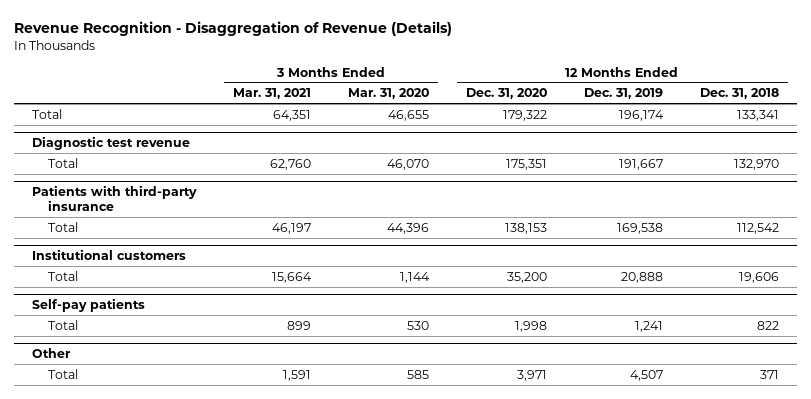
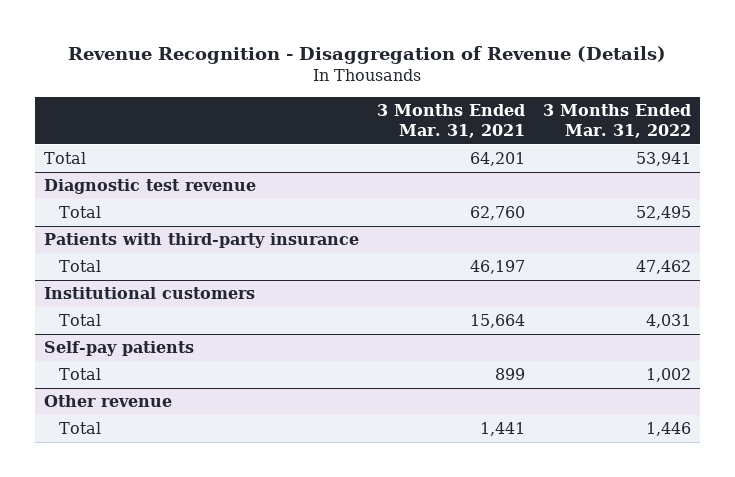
- | 3 Months Ended Mar. 31, 2021 | 3 Months Ended Mar. 31, 2020 | 12 Months Ended Dec. 31, 2020 | 12 Months Ended Dec. 31, 2019 | 12 Months Ended Dec. 31, 2018
+ | 3 Months Ended Mar. 31, 2021 | 3 Months Ended Mar. 31, 2022
- Total | 64,351 | 46,655 | 179,322 | 196,174 | 133,341
+ Total | 64,201 | 53,941
- Other
- Total | 1,591 | 585 | 3,971 | 4,507 | 371
+ Other revenue
+ Total | 1,441 | 1,446

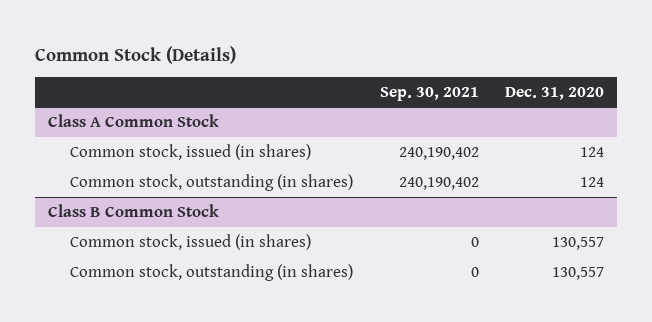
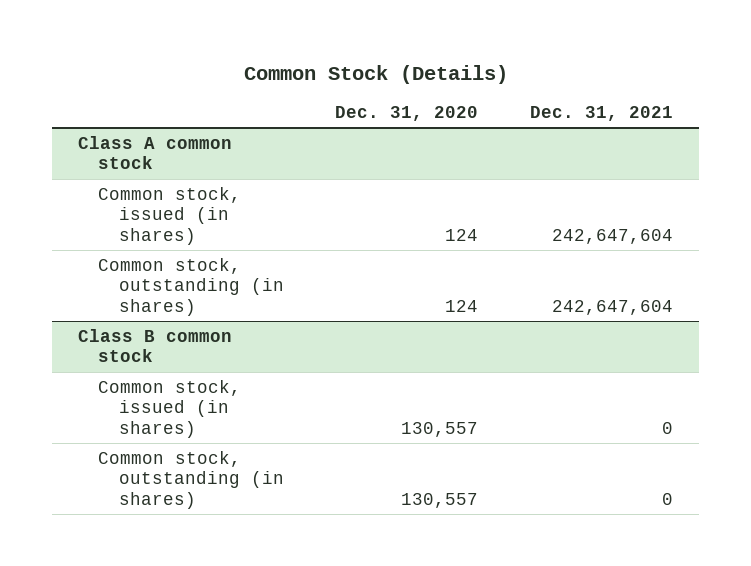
- | Sep. 30, 2021 | Dec. 31, 2020
+ | Dec. 31, 2020 | Dec. 31, 2021
- Class A Common Stock
+ Class A common stock
- Class B Common Stock
+ Class B common stock

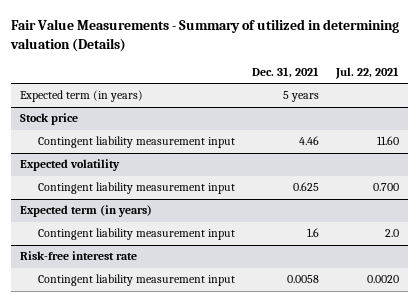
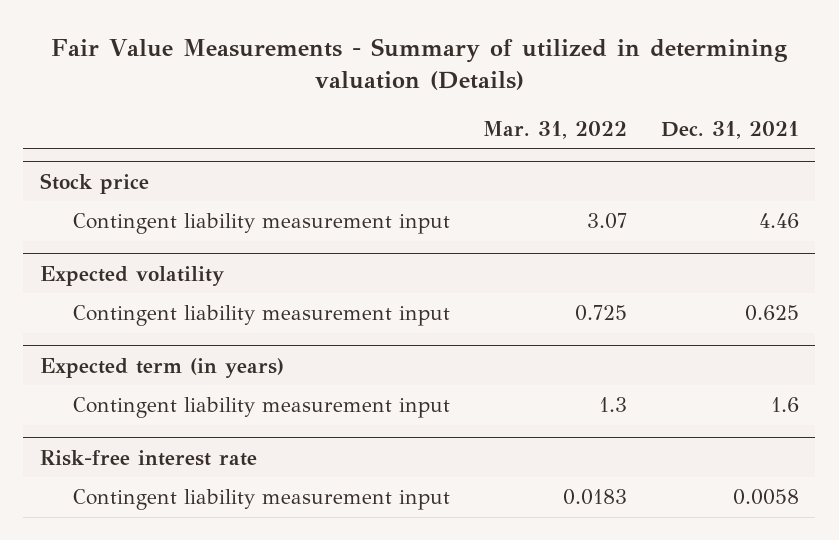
- | Dec. 31, 2021 | Jul. 22, 2021
+ | Mar. 31, 2022 | Dec. 31, 2021
- Expected term (in years) | 5 years |

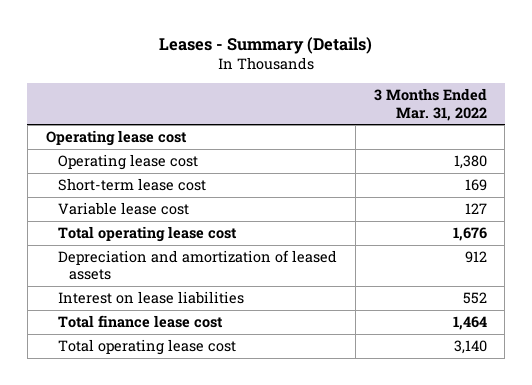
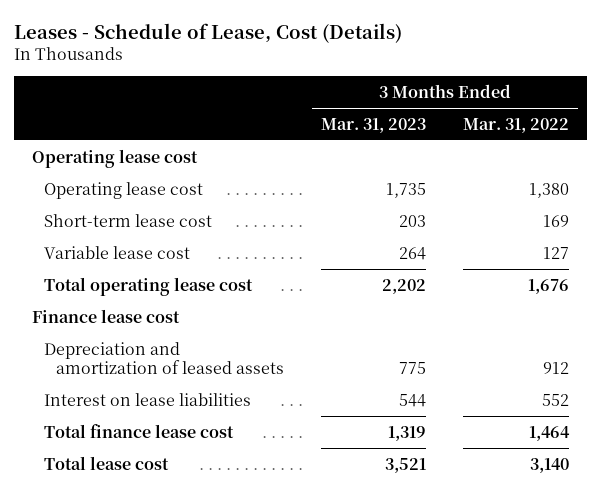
- Leases - Summary (Details)
+ Leases - Schedule of Lease, Cost (Details)
- | 3 Months Ended Mar. 31, 2022
+ | 3 Months Ended Mar. 31, 2023 | 3 Months Ended Mar. 31, 2022
+ Finance lease cost
- Total operating lease cost | 3,140
+ Total lease cost | 3,521 | 3,140

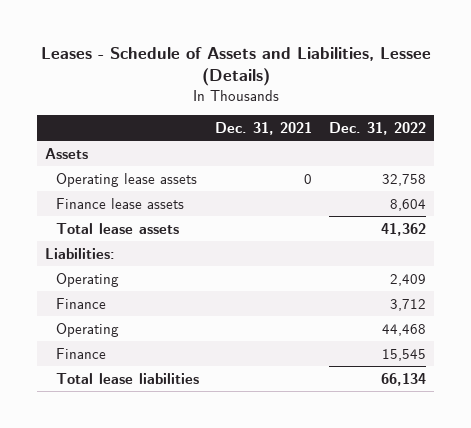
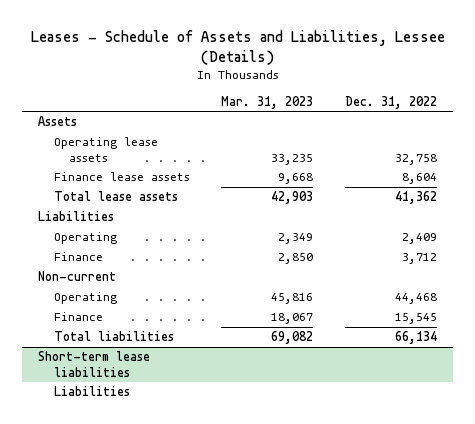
- | Dec. 31, 2021 | Dec. 31, 2022
+ | Mar. 31, 2023 | Dec. 31, 2022
- Liabilities:
+ Liabilities
+ Non-current
- Total lease liabilities | | 66,134
+ Total liabilities | 69,082 | 66,134
+ Short-term lease liabilities
+ Liabilities

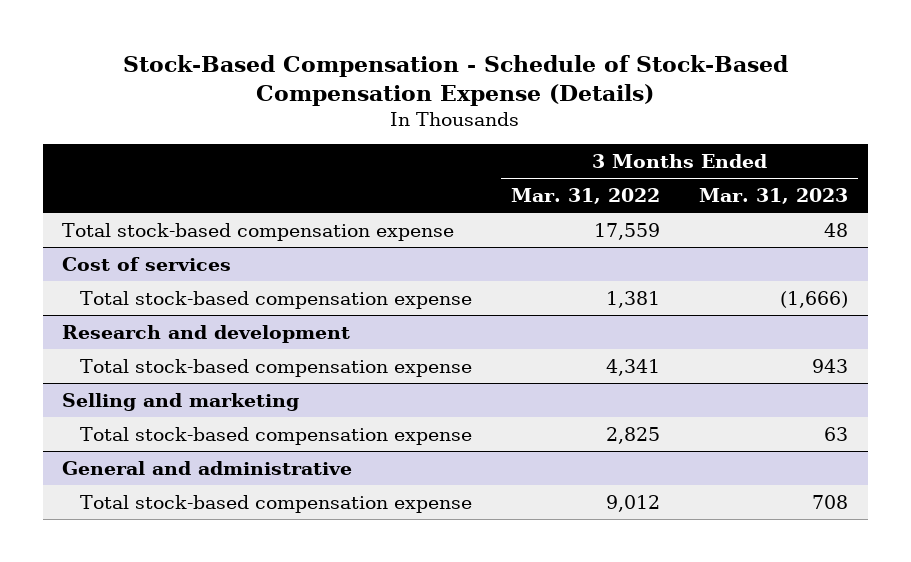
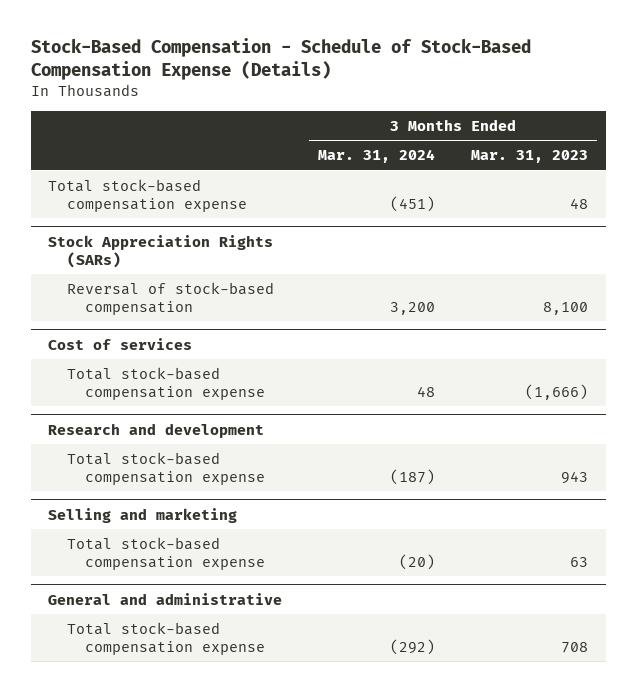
- | 3 Months Ended Mar. 31, 2022 | 3 Months Ended Mar. 31, 2023
+ | 3 Months Ended Mar. 31, 2024 | 3 Months Ended Mar. 31, 2023
+ Stock Appreciation Rights (SARs)
+ Reversal of stock-based compensation | 3,200 | 8,100

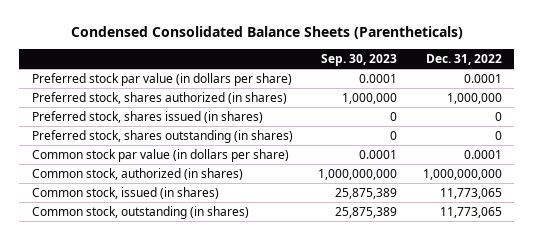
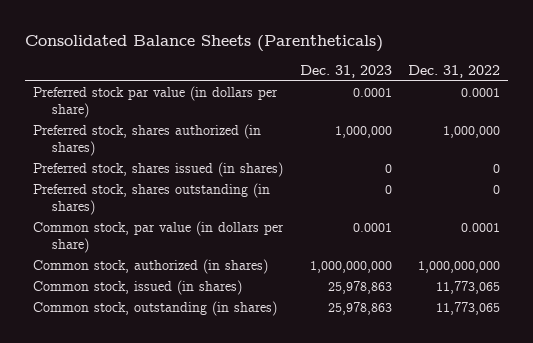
- Condensed Consolidated Balance Sheets (Parentheticals)
+ Consolidated Balance Sheets (Parentheticals)
- | Sep. 30, 2023 | Dec. 31, 2022
+ | Dec. 31, 2023 | Dec. 31, 2022
- Common stock par value (in dollars per share) | 0.0001 | 0.0001
+ Common stock, par value (in dollars per share) | 0.0001 | 0.0001

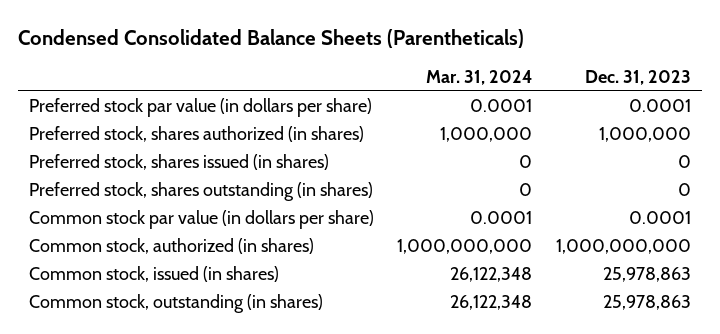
- Consolidated Balance Sheets (Parentheticals)
+ Condensed Consolidated Balance Sheets (Parentheticals)
- | Dec. 31, 2023 | Dec. 31, 2022
+ | Mar. 31, 2024 | Dec. 31, 2023
- Common stock, par value (in dollars per share) | 0.0001 | 0.0001
+ Common stock par value (in dollars per share) | 0.0001 | 0.0001

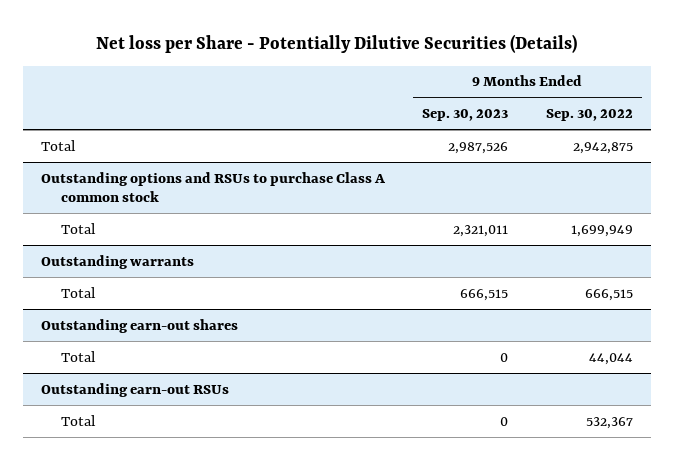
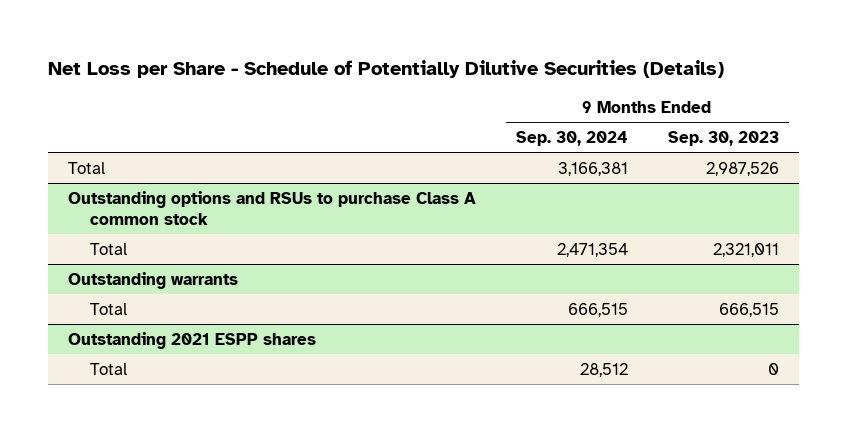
- Net loss per Share - Potentially Dilutive Securities (Details)
+ Net Loss per Share - Schedule of Potentially Dilutive Securities (Details)
- | 9 Months Ended Sep. 30, 2023 | 9 Months Ended Sep. 30, 2022
+ | 9 Months Ended Sep. 30, 2024 | 9 Months Ended Sep. 30, 2023
- Outstanding earn-out shares
- Total | 0 | 44,044
- Outstanding earn-out RSUs
+ Outstanding 2021 ESPP shares

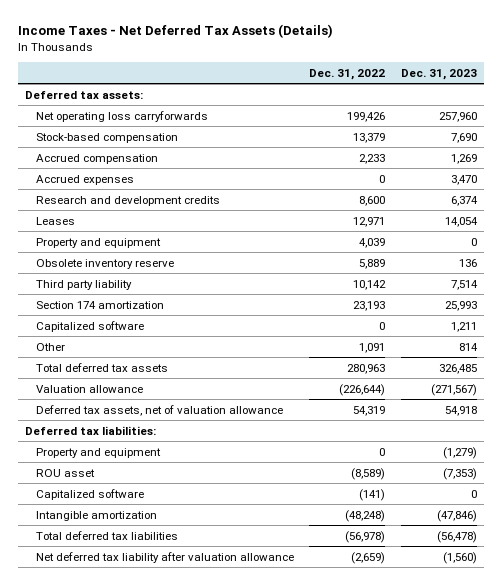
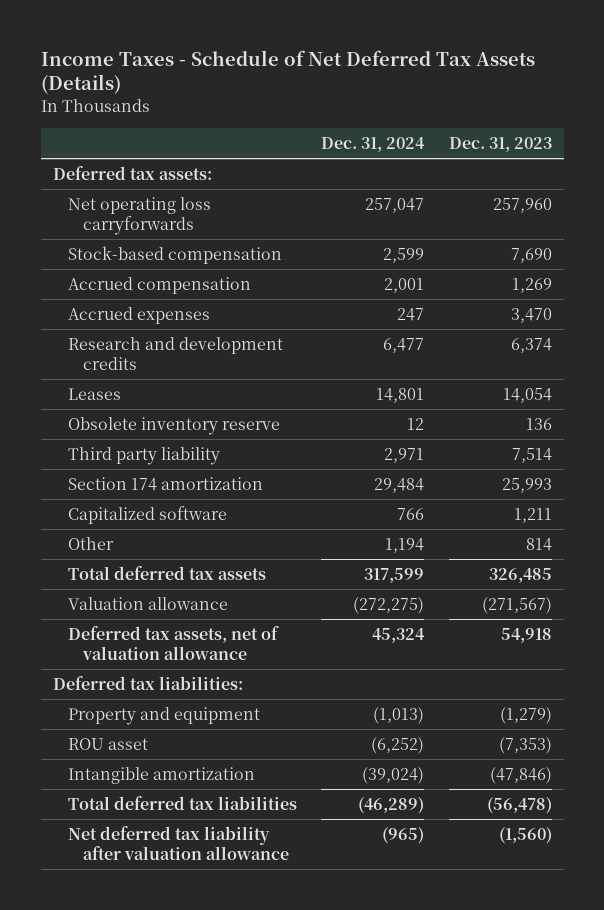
- Income Taxes - Net Deferred Tax Assets (Details)
+ Income Taxes - Schedule of Net Deferred Tax Assets (Details)
- | Dec. 31, 2022 | Dec. 31, 2023
+ | Dec. 31, 2024 | Dec. 31, 2023
- Property and equipment | 4,039 | 0
- Capitalized software | (141) | 0

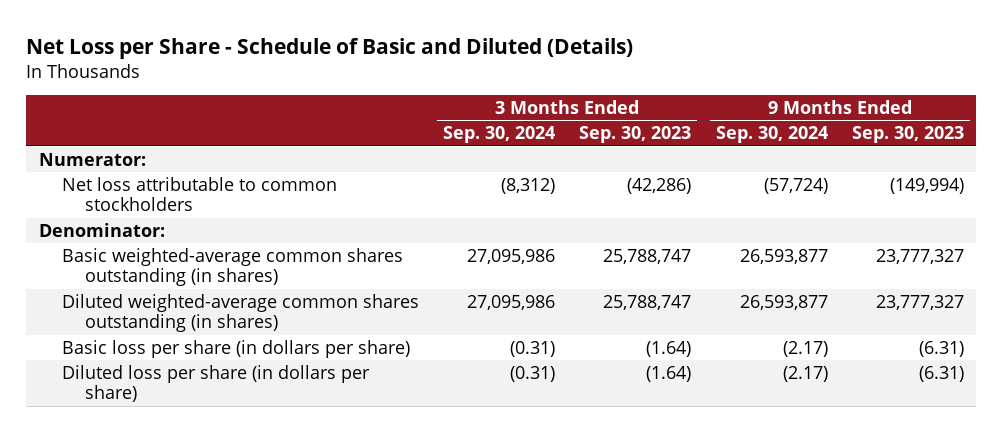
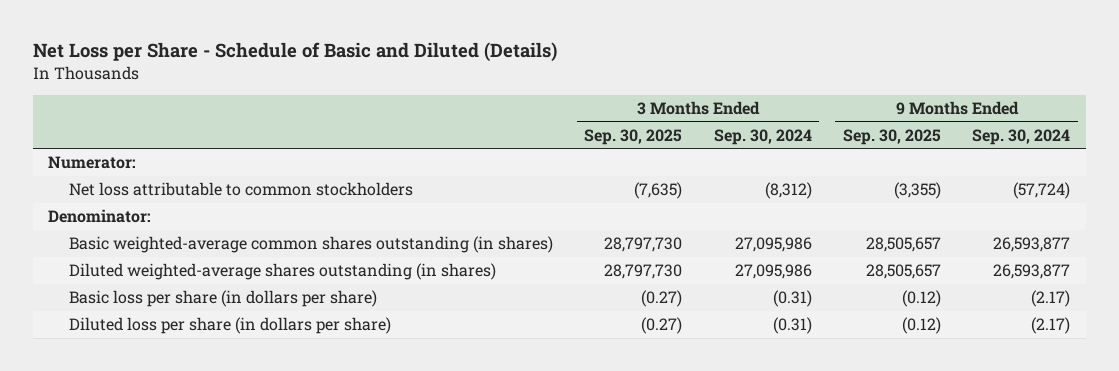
- | 3 Months Ended Sep. 30, 2024 | 3 Months Ended Sep. 30, 2023 | 9 Months Ended Sep. 30, 2024 | 9 Months Ended Sep. 30, 2023
+ | 3 Months Ended Sep. 30, 2025 | 3 Months Ended Sep. 30, 2024 | 9 Months Ended Sep. 30, 2025 | 9 Months Ended Sep. 30, 2024
- Diluted weighted-average common shares outstanding (in shares) | 27,095,986 | 25,788,747 | 26,593,877 | 23,777,327
+ Diluted weighted-average shares outstanding (in shares) | 28,797,730 | 27,095,986 | 28,505,657 | 26,593,877

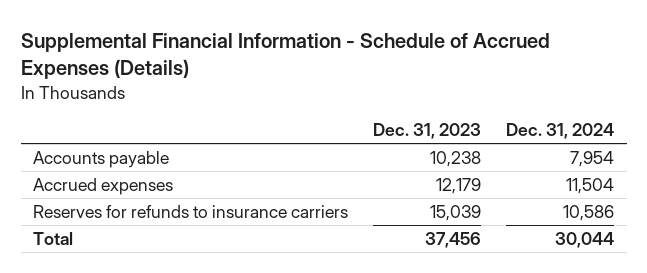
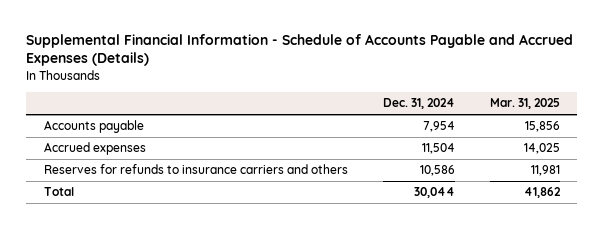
- Supplemental Financial Information - Schedule of Accrued Expenses (Details)
+ Supplemental Financial Information - Schedule of Accounts Payable and Accrued Expenses (Details)
- | Dec. 31, 2023 | Dec. 31, 2024
+ | Dec. 31, 2024 | Mar. 31, 2025
- Reserves for refunds to insurance carriers | 15,039 | 10,586
+ Reserves for refunds to insurance carriers and others | 10,586 | 11,981

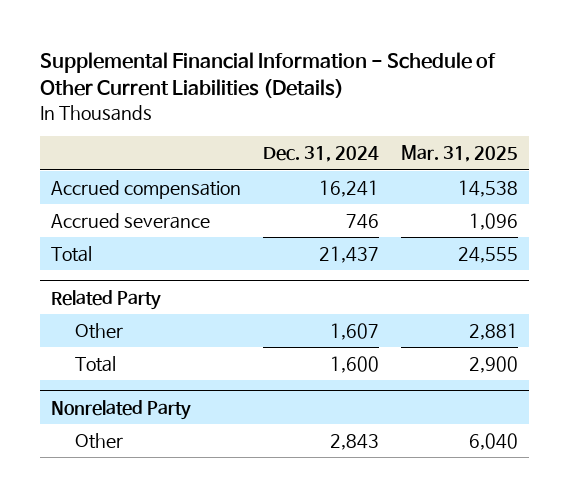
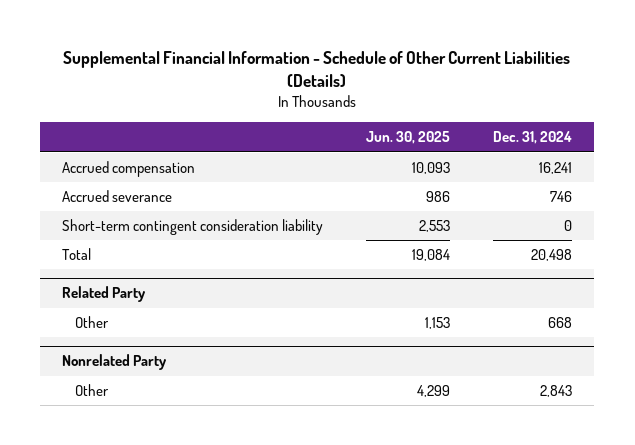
- | Dec. 31, 2024 | Mar. 31, 2025
+ | Jun. 30, 2025 | Dec. 31, 2024
- Total | 21,437 | 24,555
+ Short-term contingent consideration liability | 2,553 | 0
+ Total | 19,084 | 20,498
@ Related Party
- Other | 1,607 | 2,881
- Total | 1,600 | 2,900
+ Other | 1,153 | 668

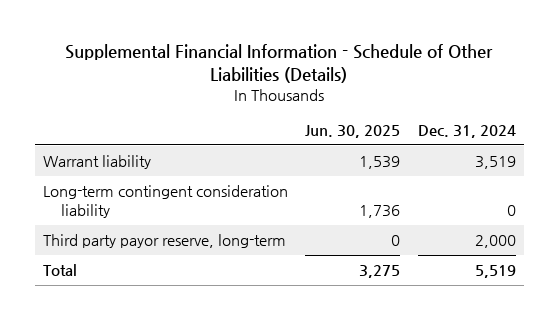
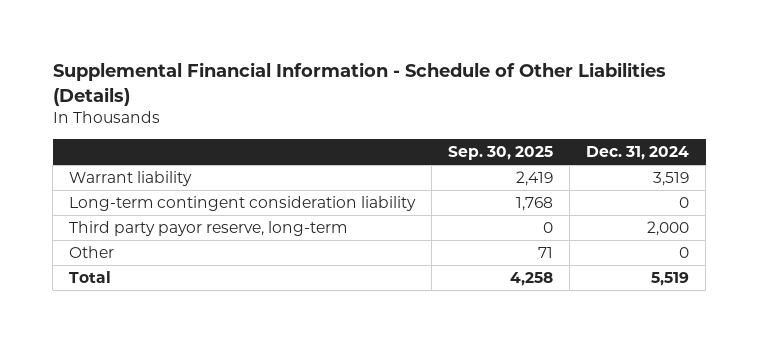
- | Jun. 30, 2025 | Dec. 31, 2024
+ | Sep. 30, 2025 | Dec. 31, 2024
+ Other | 71 | 0

